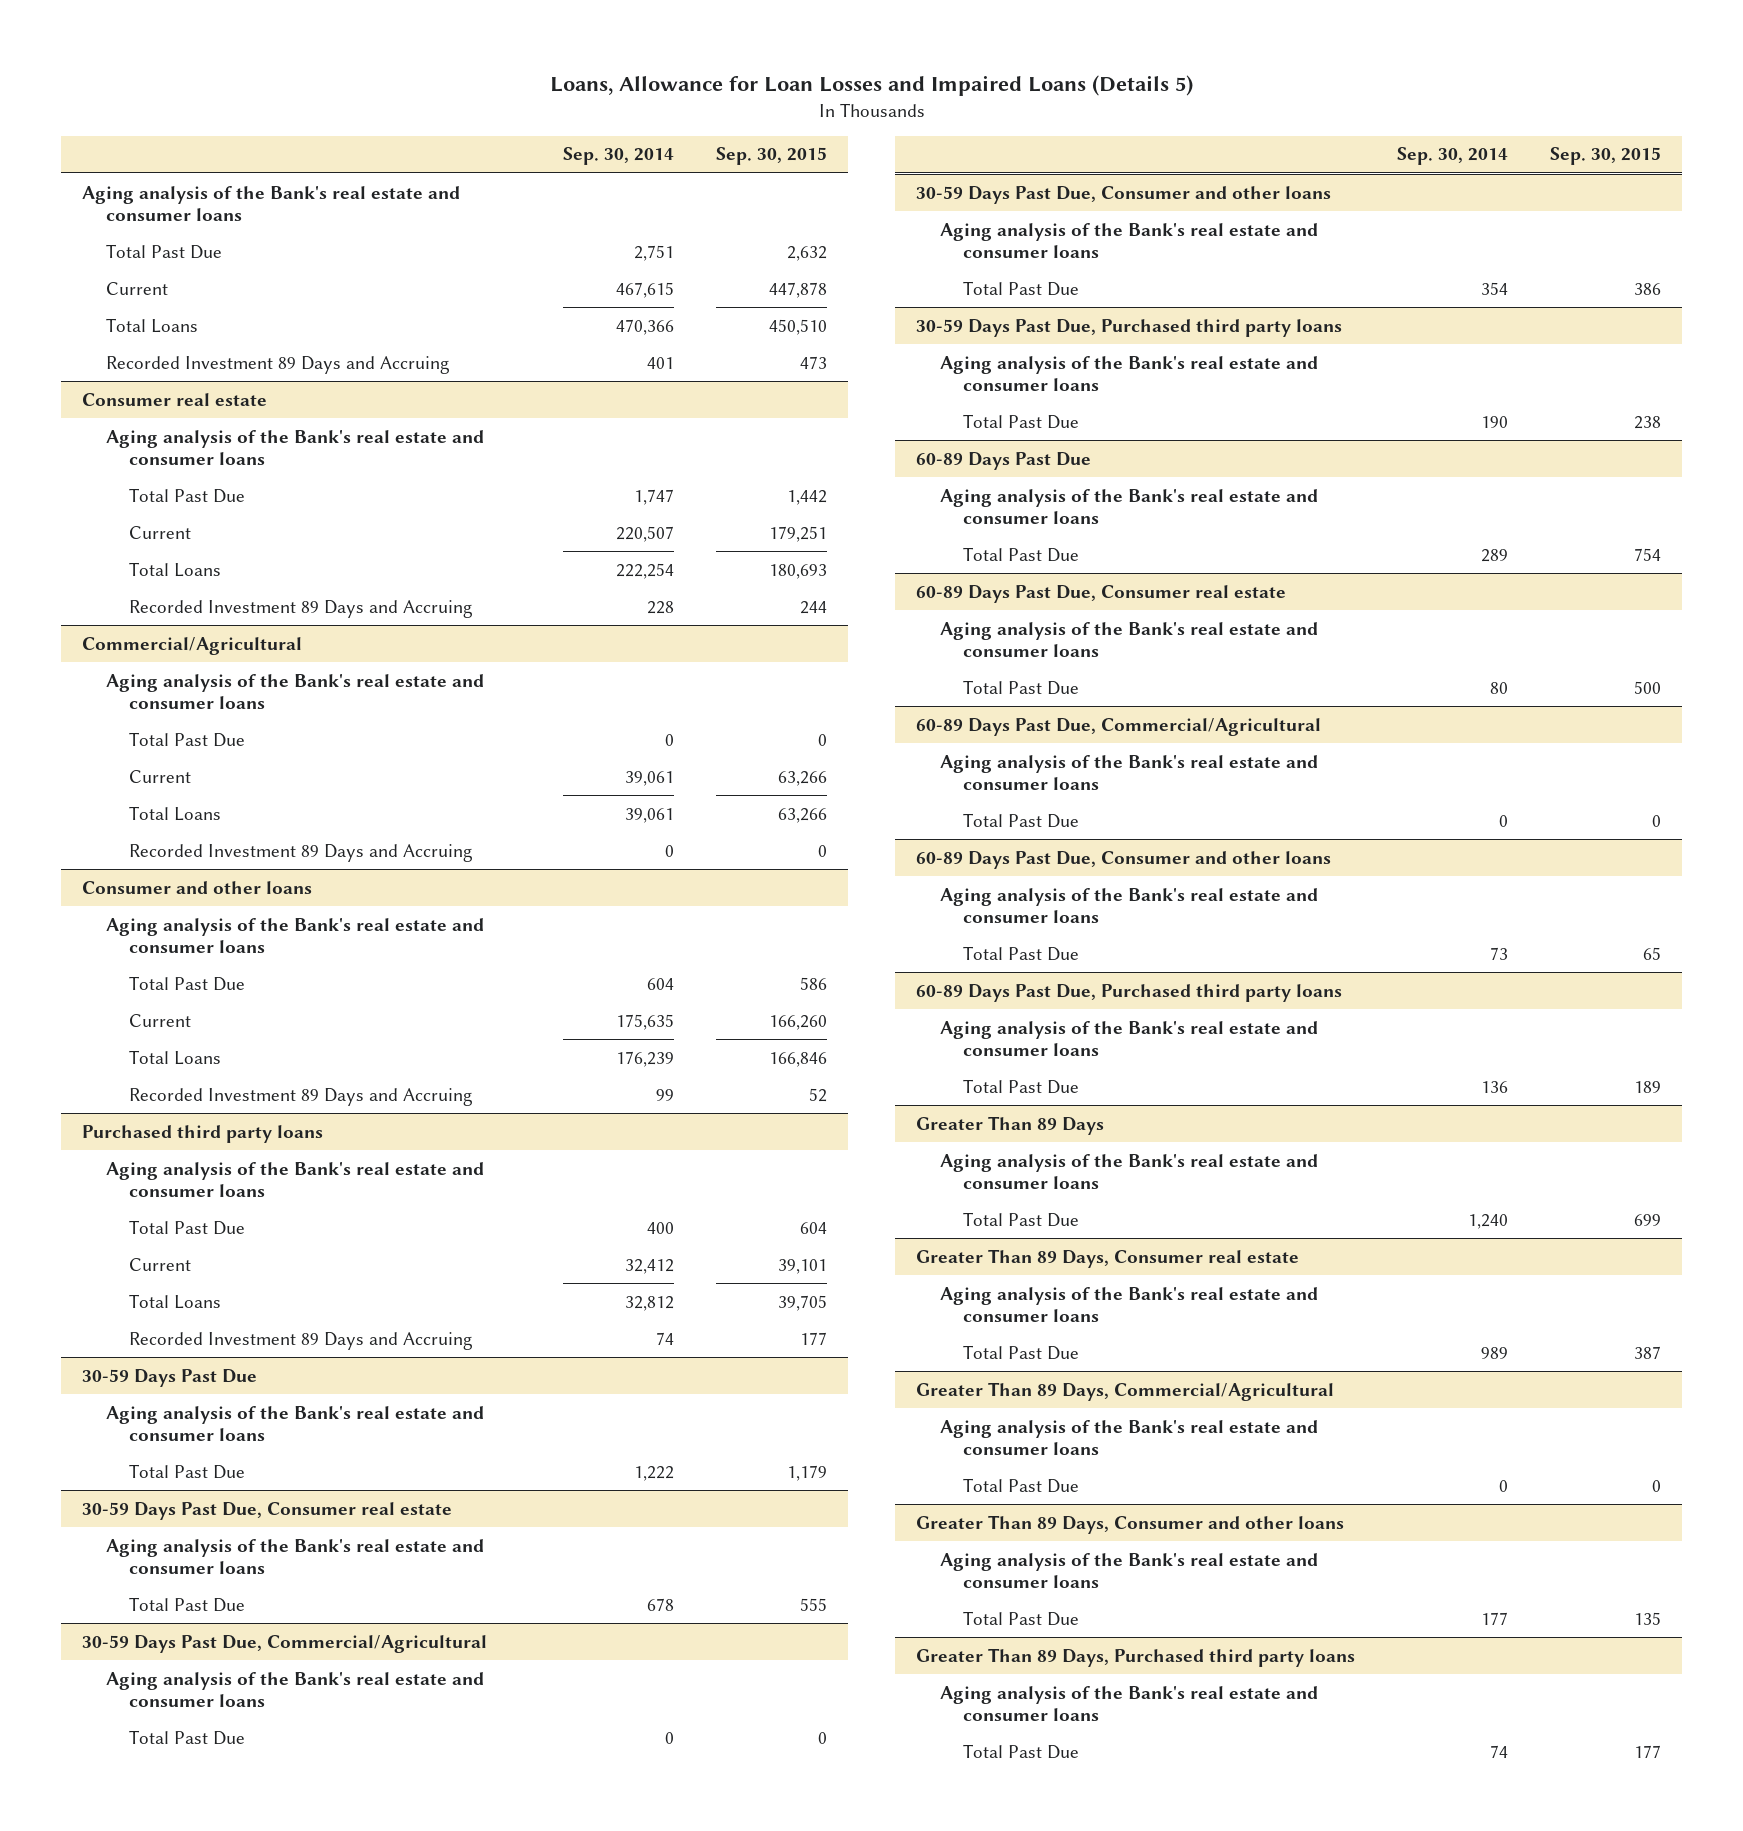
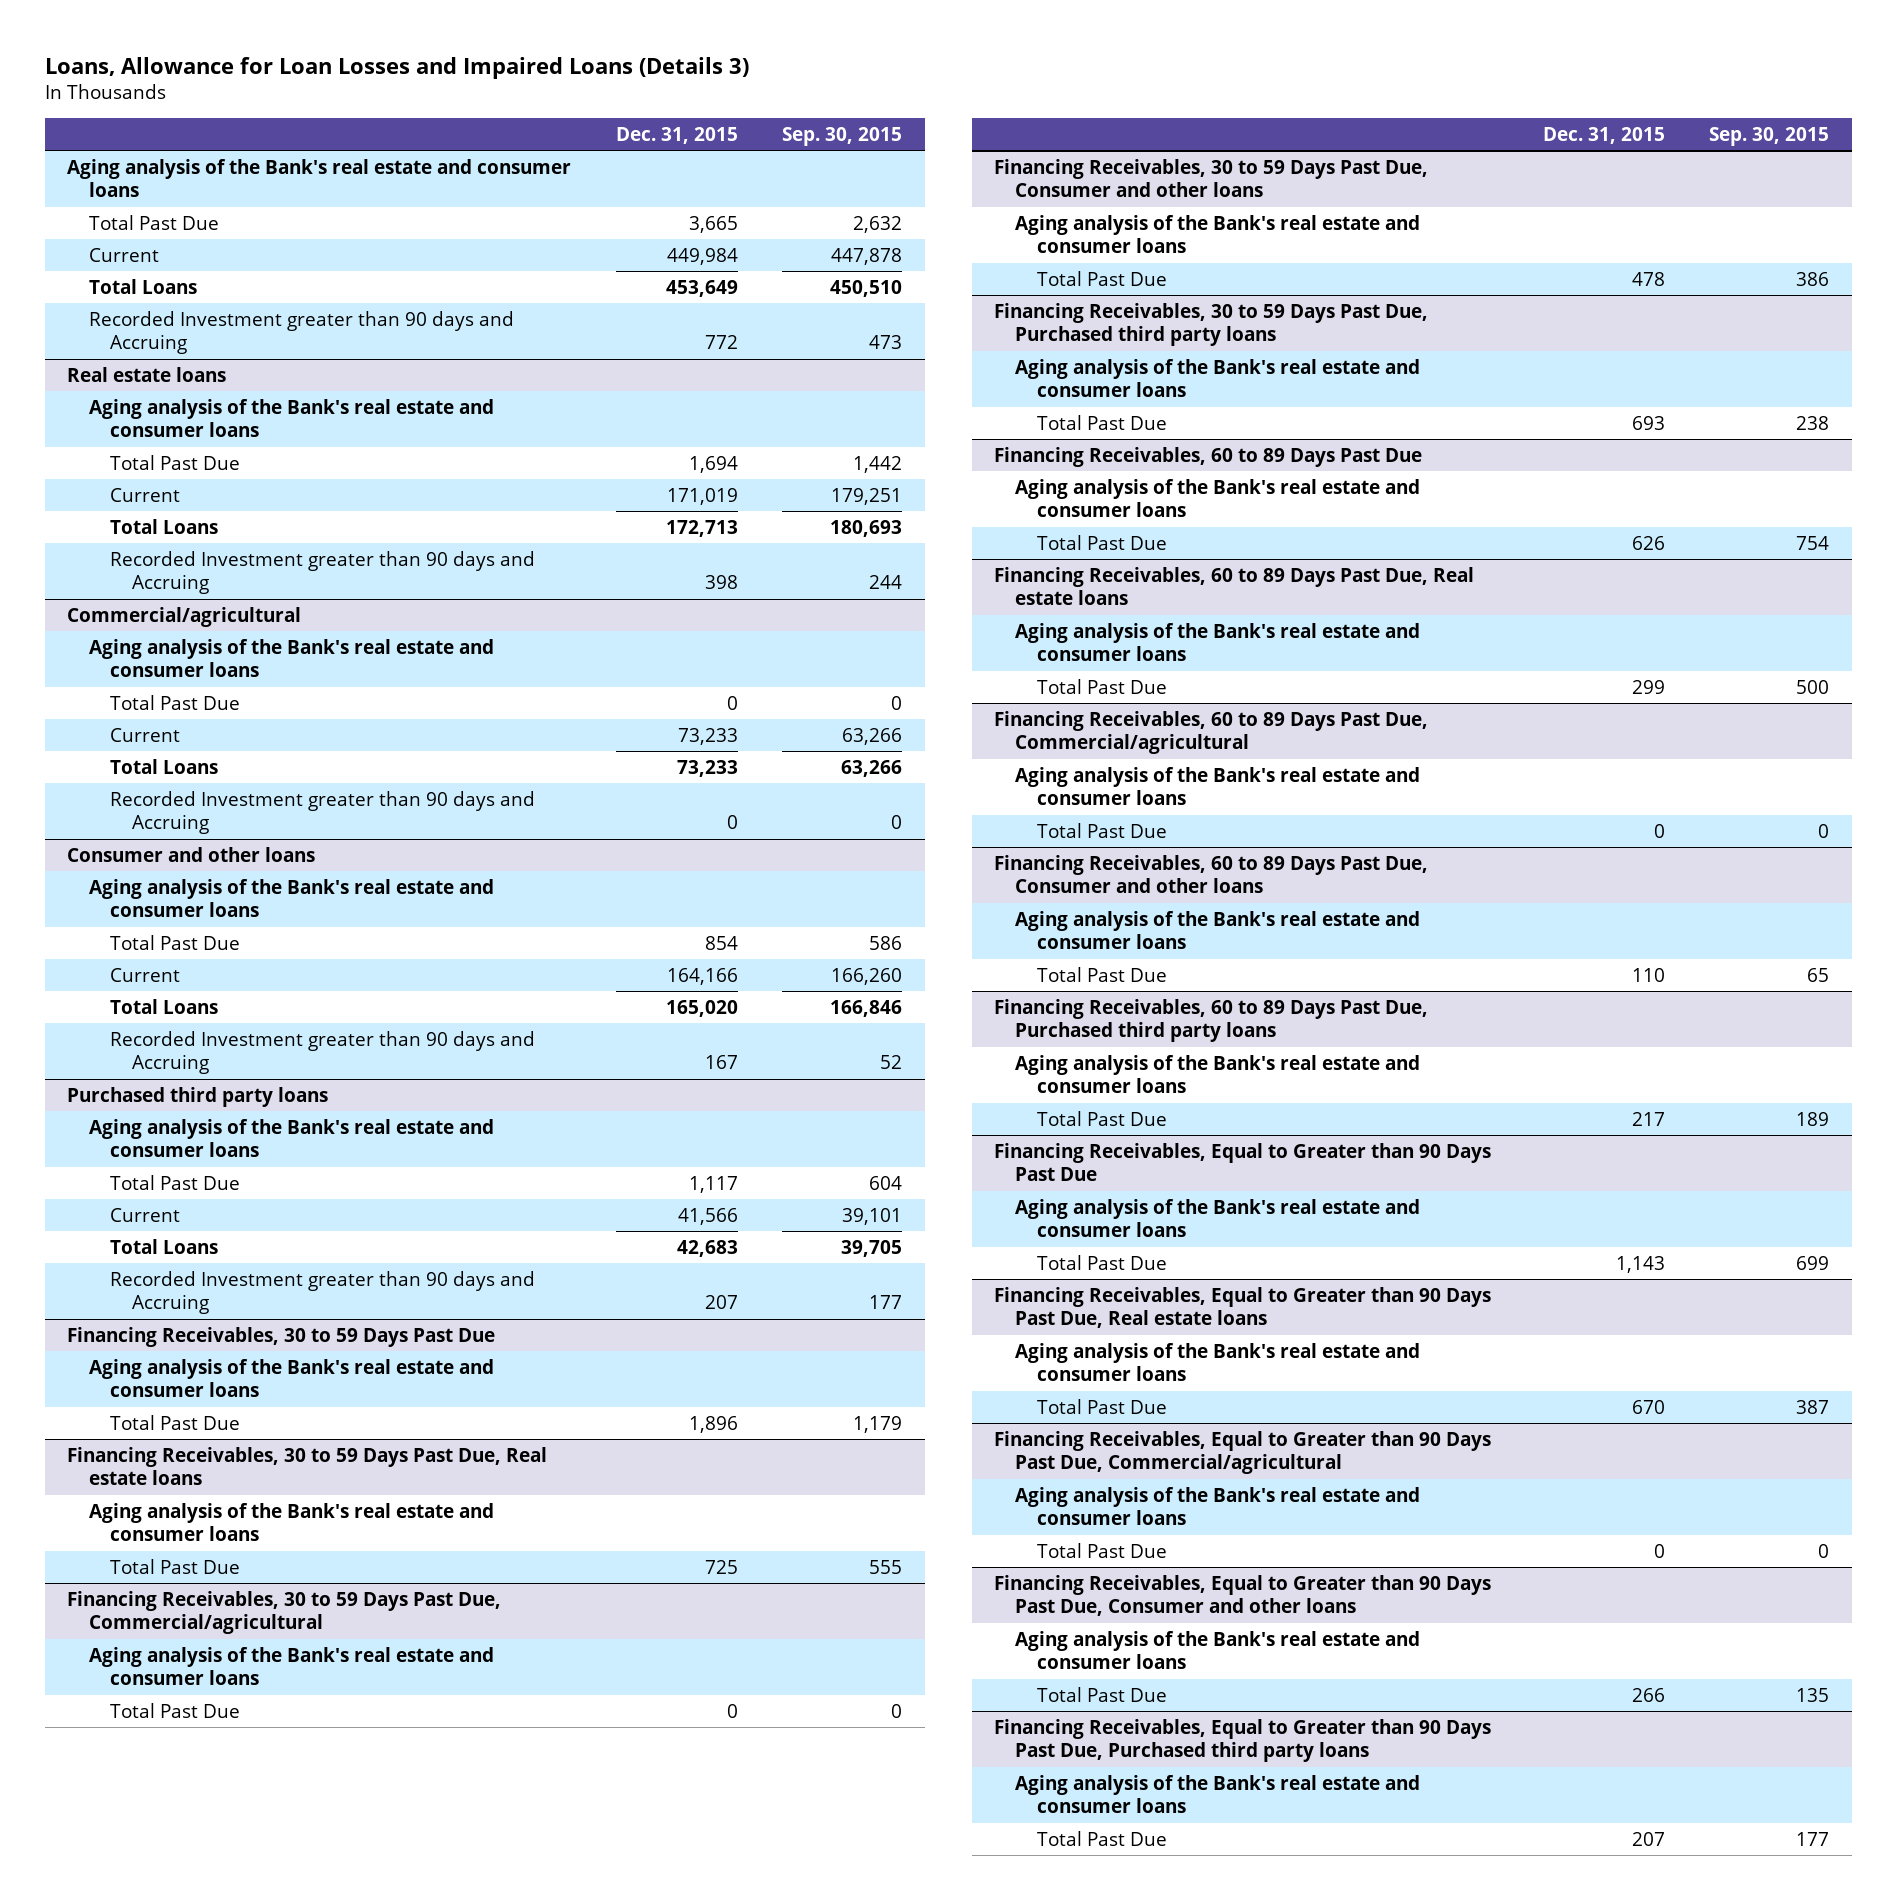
- Loans, Allowance for Loan Losses and Impaired Loans (Details 5)
+ Loans, Allowance for Loan Losses and Impaired Loans (Details 3)
- | Sep. 30, 2014 | Sep. 30, 2015
+ | Dec. 31, 2015 | Sep. 30, 2015
- Recorded Investment 89 Days and Accruing | 401 | 473
- Consumer real estate
+ Recorded Investment greater than 90 days and Accruing | 772 | 473
+ Real estate loans
- Recorded Investment 89 Days and Accruing | 228 | 244
- Commercial/Agricultural
+ Recorded Investment greater than 90 days and Accruing | 398 | 244
+ Commercial/agricultural
- Recorded Investment 89 Days and Accruing | 0 | 0
+ Recorded Investment greater than 90 days and Accruing | 0 | 0
@ Consumer and other loans
- Recorded Investment 89 Days and Accruing | 99 | 52
+ Recorded Investment greater than 90 days and Accruing | 167 | 52
@ Purchased third party loans
- Recorded Investment 89 Days and Accruing | 74 | 177
- 30-59 Days Past Due
@ Purchased third party loans
+ Recorded Investment greater than 90 days and Accruing | 207 | 177
+ Financing Receivables, 30 to 59 Days Past Due
- 30-59 Days Past Due, Consumer real estate
+ Financing Receivables, 30 to 59 Days Past Due, Real estate loans
- 30-59 Days Past Due, Commercial/Agricultural
+ Financing Receivables, 30 to 59 Days Past Due, Commercial/agricultural
- 30-59 Days Past Due, Consumer and other loans
+ Financing Receivables, 30 to 59 Days Past Due, Consumer and other loans
- 30-59 Days Past Due, Purchased third party loans
+ Financing Receivables, 30 to 59 Days Past Due, Purchased third party loans
- 60-89 Days Past Due
+ Financing Receivables, 60 to 89 Days Past Due
- 60-89 Days Past Due, Consumer real estate
+ Financing Receivables, 60 to 89 Days Past Due, Real estate loans
- 60-89 Days Past Due, Commercial/Agricultural
+ Financing Receivables, 60 to 89 Days Past Due, Commercial/agricultural
- 60-89 Days Past Due, Consumer and other loans
+ Financing Receivables, 60 to 89 Days Past Due, Consumer and other loans
- 60-89 Days Past Due, Purchased third party loans
+ Financing Receivables, 60 to 89 Days Past Due, Purchased third party loans
- Greater Than 89 Days
+ Financing Receivables, Equal to Greater than 90 Days Past Due
- Greater Than 89 Days, Consumer real estate
+ Financing Receivables, Equal to Greater than 90 Days Past Due, Real estate loans
- Greater Than 89 Days, Commercial/Agricultural
+ Financing Receivables, Equal to Greater than 90 Days Past Due, Commercial/agricultural
- Greater Than 89 Days, Consumer and other loans
+ Financing Receivables, Equal to Greater than 90 Days Past Due, Consumer and other loans
- Greater Than 89 Days, Purchased third party loans
+ Financing Receivables, Equal to Greater than 90 Days Past Due, Purchased third party loans

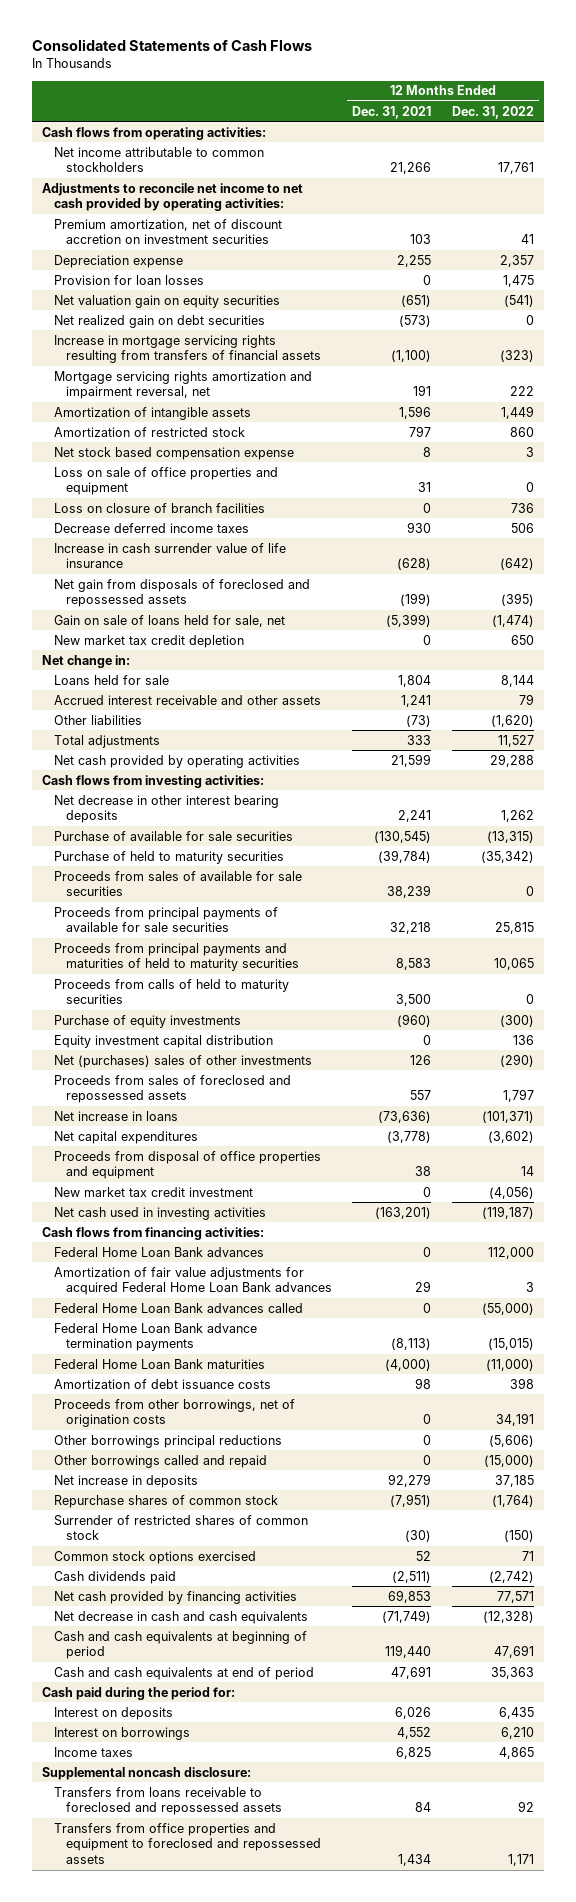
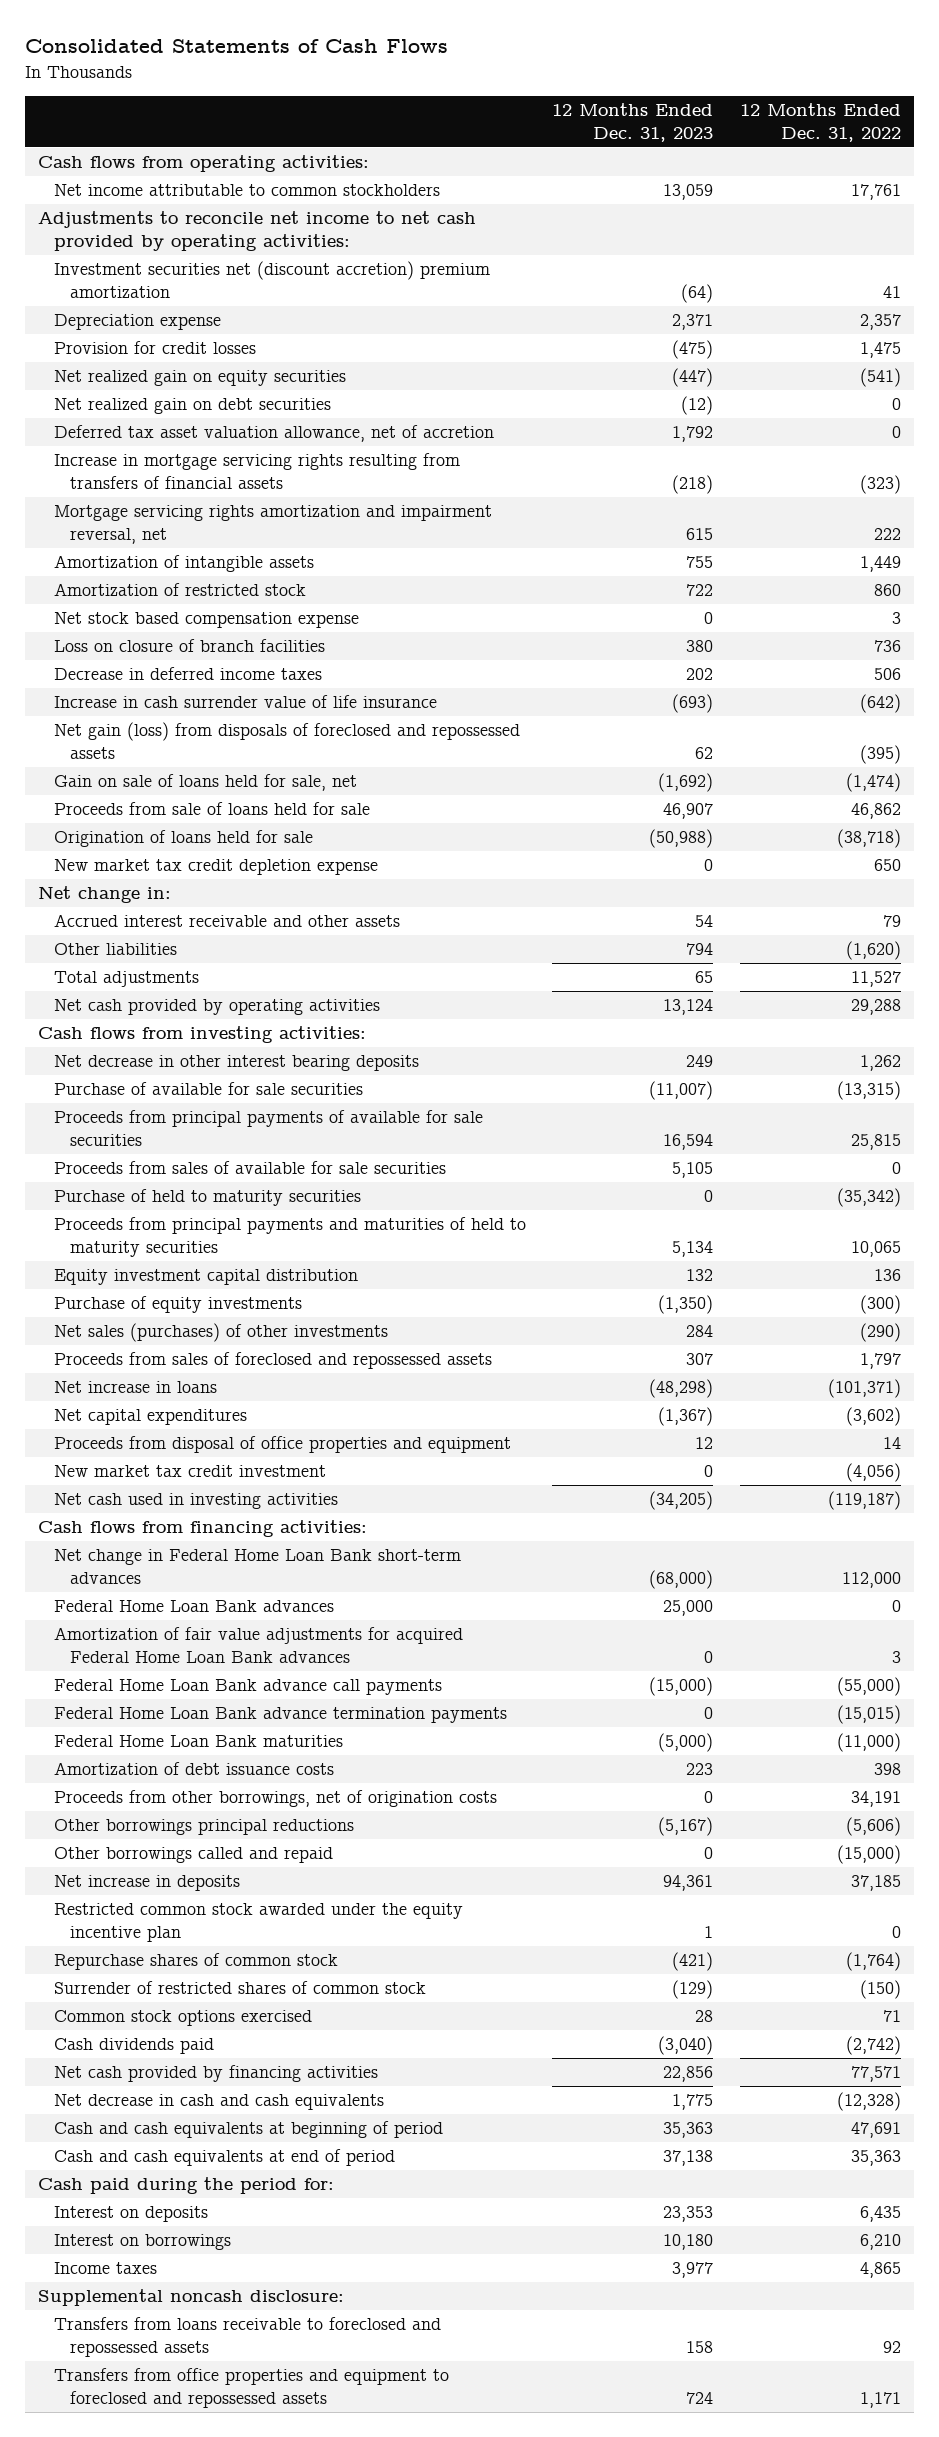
- | 12 Months Ended Dec. 31, 2021 | 12 Months Ended Dec. 31, 2022
+ | 12 Months Ended Dec. 31, 2023 | 12 Months Ended Dec. 31, 2022
- Premium amortization, net of discount accretion on investment securities | 103 | 41
+ Investment securities net (discount accretion) premium amortization | (64) | 41
- Provision for loan losses | 0 | 1,475
- Net valuation gain on equity securities | (651) | (541)
+ Provision for credit losses | (475) | 1,475
+ Net realized gain on equity securities | (447) | (541)
+ Deferred tax asset valuation allowance, net of accretion | 1,792 | 0
- Loss on sale of office properties and equipment | 31 | 0
- Decrease deferred income taxes | 930 | 506
+ Decrease in deferred income taxes | 202 | 506
- Net gain from disposals of foreclosed and repossessed assets | (199) | (395)
+ Net gain (loss) from disposals of foreclosed and repossessed assets | 62 | (395)
- New market tax credit depletion | 0 | 650
+ Proceeds from sale of loans held for sale | 46,907 | 46,862
+ Origination of loans held for sale | (50,988) | (38,718)
+ New market tax credit depletion expense | 0 | 650
- Loans held for sale | 1,804 | 8,144
moved down: Proceeds from sales of available for sale securities | 5,105 | 0
moved down: Purchase of held to maturity securities | 0 | (35,342)
- Proceeds from calls of held to maturity securities | 3,500 | 0
- Net (purchases) sales of other investments | 126 | (290)
moved down: Purchase of equity investments | (1,350) | (300)
+ Net sales (purchases) of other investments | 284 | (290)
- Federal Home Loan Bank advances | 0 | 112,000
+ Net change in Federal Home Loan Bank short-term advances | (68,000) | 112,000
+ Federal Home Loan Bank advances | 25,000 | 0
- Federal Home Loan Bank advances called | 0 | (55,000)
+ Federal Home Loan Bank advance call payments | (15,000) | (55,000)
+ Restricted common stock awarded under the equity incentive plan | 1 | 0

